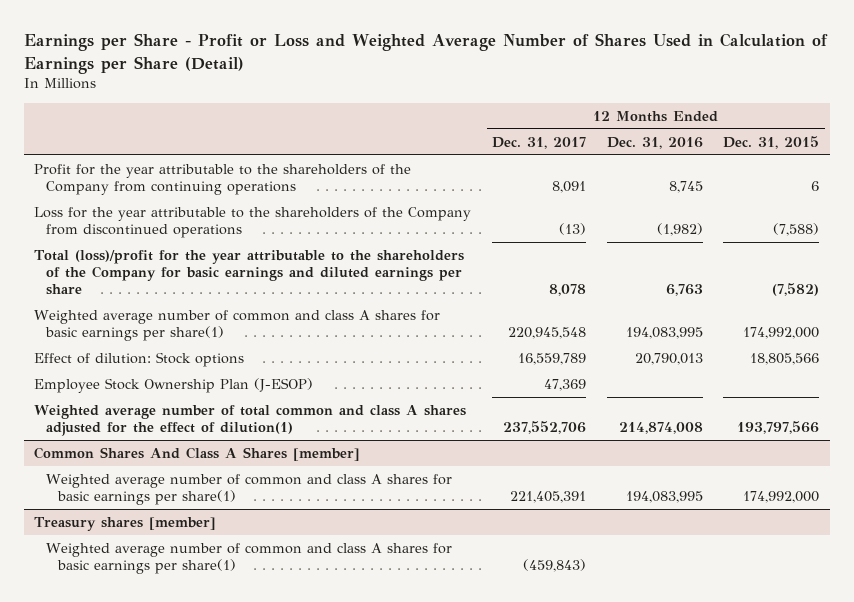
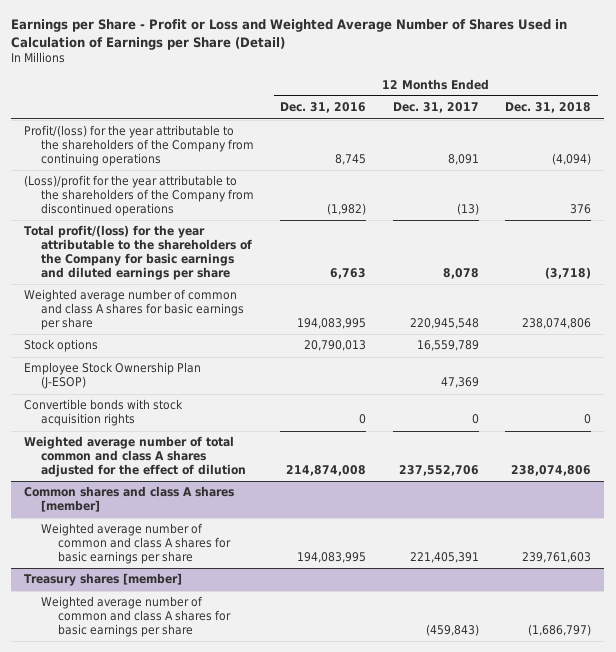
- | 12 Months Ended Dec. 31, 2017 | 12 Months Ended Dec. 31, 2016 | 12 Months Ended Dec. 31, 2015
+ | 12 Months Ended Dec. 31, 2016 | 12 Months Ended Dec. 31, 2017 | 12 Months Ended Dec. 31, 2018
- Profit for the year attributable to the shareholders of the Company from continuing operations | 8,091 | 8,745 | 6
- Loss for the year attributable to the shareholders of the Company from discontinued operations | (13) | (1,982) | (7,588)
- Total (loss)/profit for the year attributable to the shareholders of the Company for basic earnings and diluted earnings per share | 8,078 | 6,763 | (7,582)
- Weighted average number of common and class A shares for basic earnings per share(1) | 220,945,548 | 194,083,995 | 174,992,000
- Effect of dilution: Stock options | 16,559,789 | 20,790,013 | 18,805,566
+ Profit/(loss) for the year attributable to the shareholders of the Company from continuing operations | 8,745 | 8,091 | (4,094)
+ (Loss)/profit for the year attributable to the shareholders of the Company from discontinued operations | (1,982) | (13) | 376
+ Total profit/(loss) for the year attributable to the shareholders of the Company for basic earnings and diluted earnings per share | 6,763 | 8,078 | (3,718)
+ Weighted average number of common and class A shares for basic earnings per share | 194,083,995 | 220,945,548 | 238,074,806
+ Stock options | 20,790,013 | 16,559,789 |
- Weighted average number of total common and class A shares adjusted for the effect of dilution(1) | 237,552,706 | 214,874,008 | 193,797,566
- Common Shares And Class A Shares [member]
- Weighted average number of common and class A shares for basic earnings per share(1) | 221,405,391 | 194,083,995 | 174,992,000
+ Convertible bonds with stock acquisition rights | 0 | 0 | 0
+ Weighted average number of total common and class A shares adjusted for the effect of dilution | 214,874,008 | 237,552,706 | 238,074,806
+ Common shares and class A shares [member]
+ Weighted average number of common and class A shares for basic earnings per share | 194,083,995 | 221,405,391 | 239,761,603
@ Treasury shares [member]
- Weighted average number of common and class A shares for basic earnings per share(1) | (459,843) | |
+ Weighted average number of common and class A shares for basic earnings per share | | (459,843) | (1,686,797)

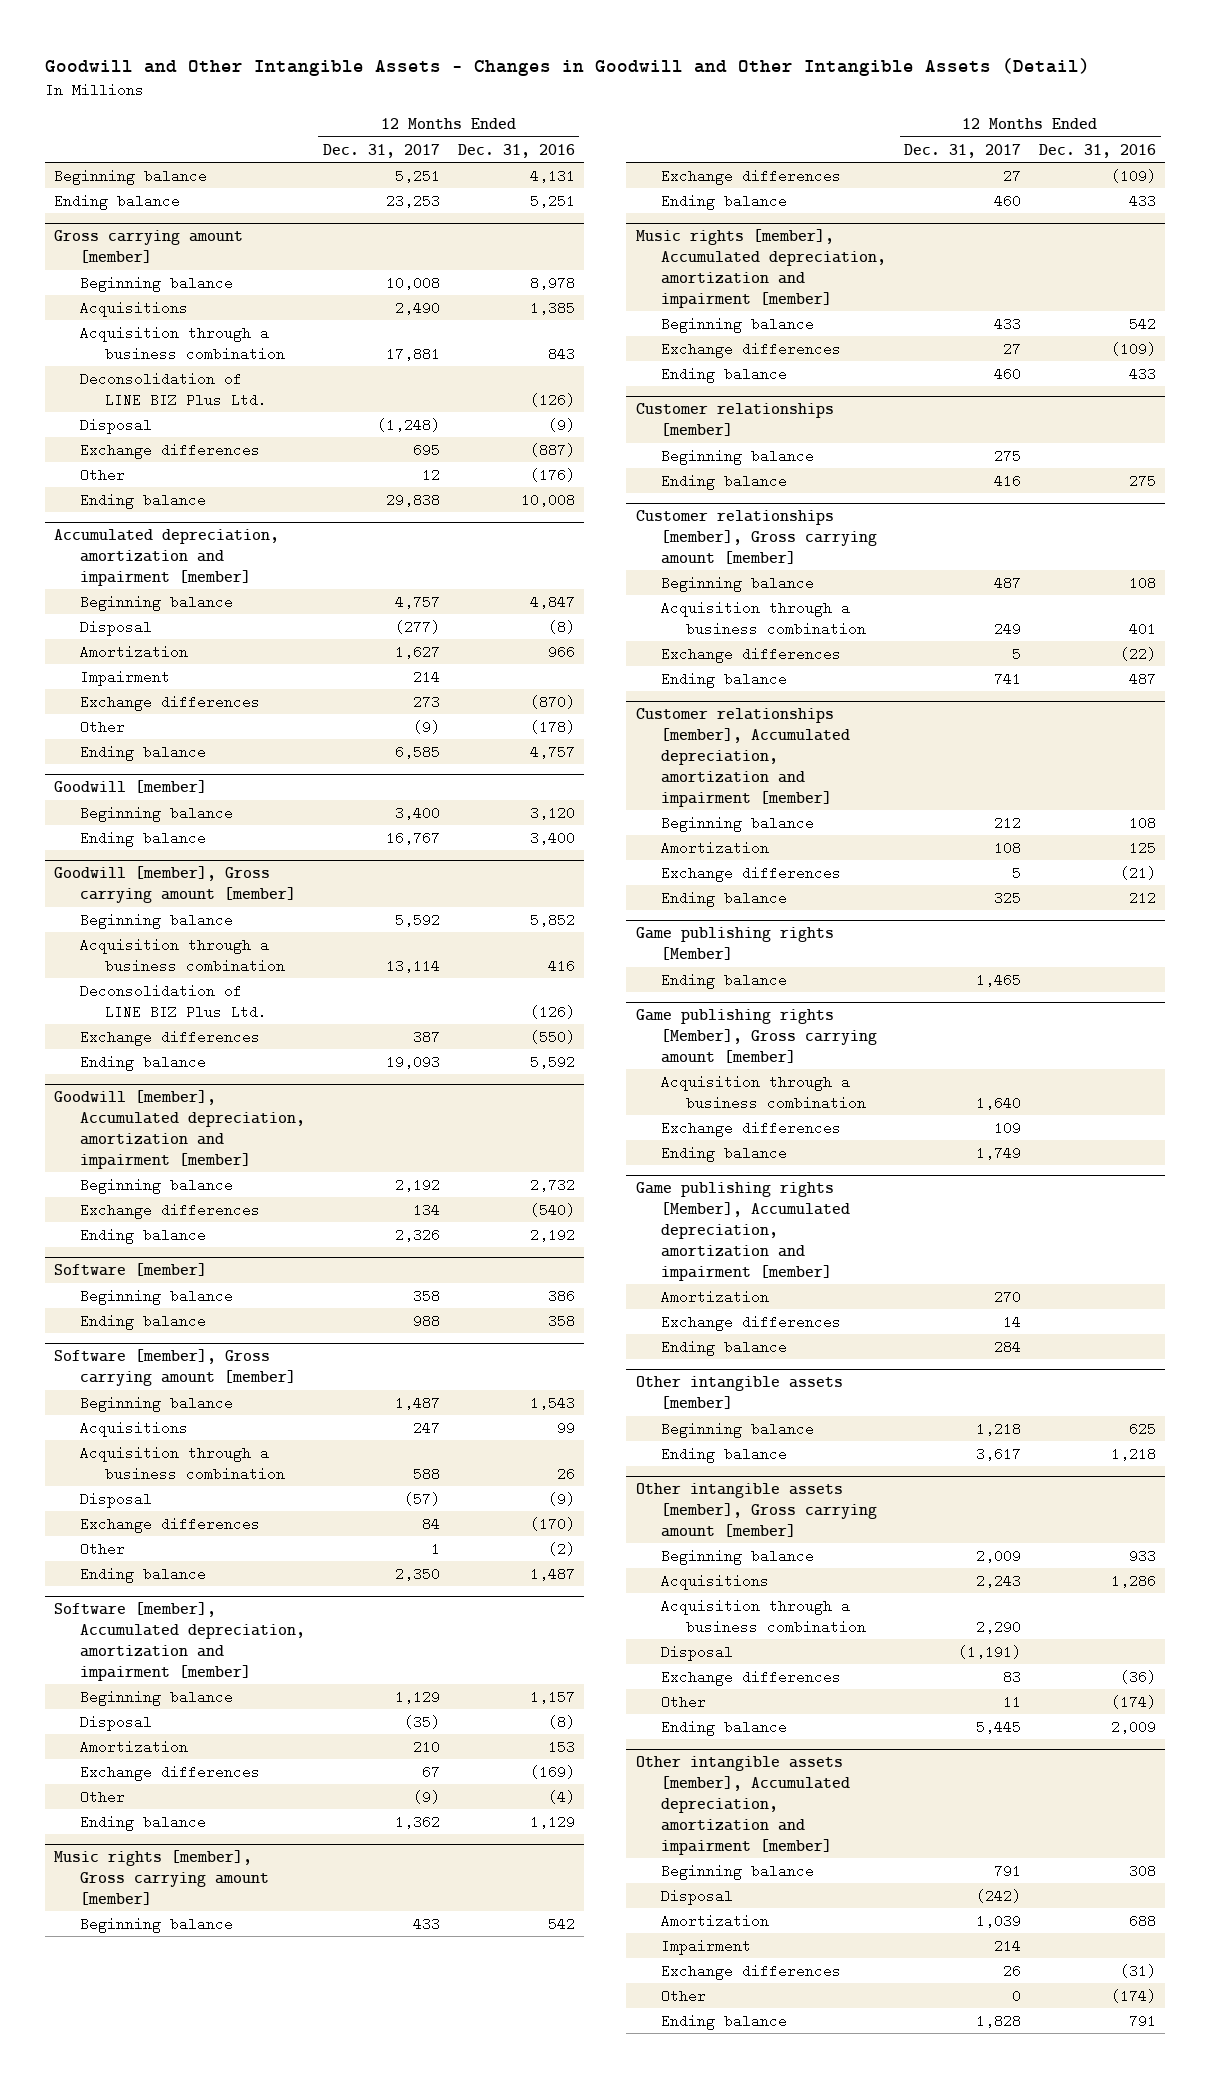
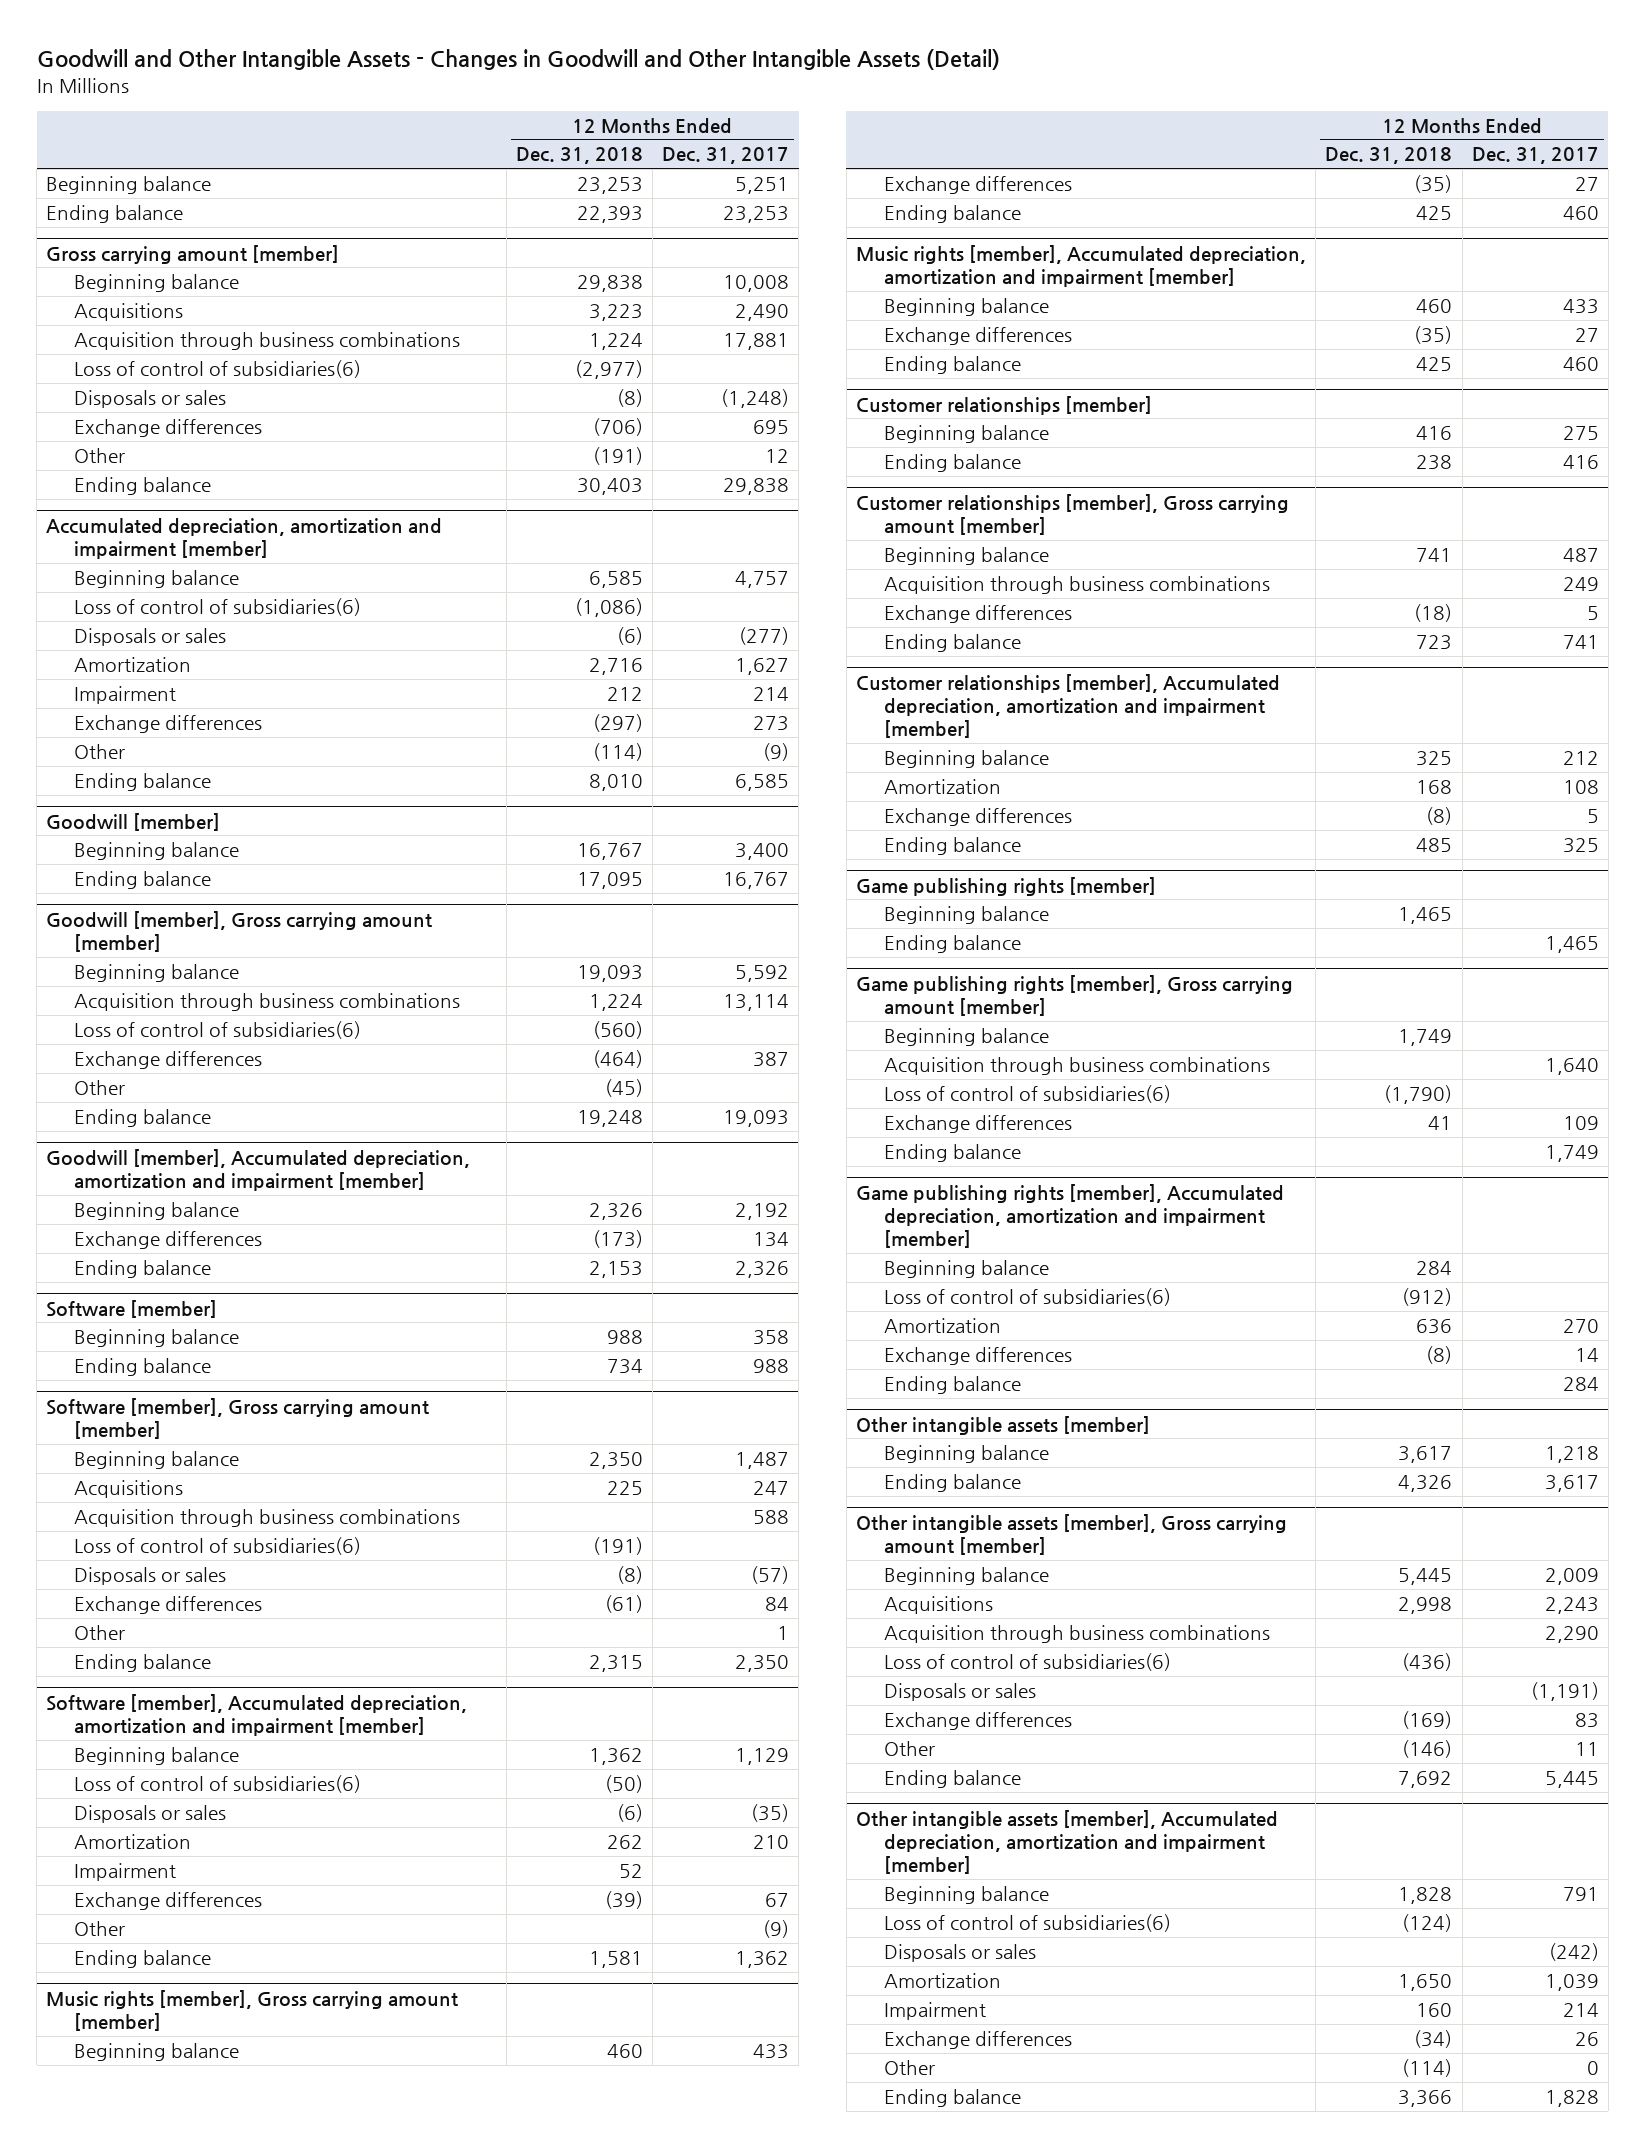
- | 12 Months Ended Dec. 31, 2017 | 12 Months Ended Dec. 31, 2016
+ | 12 Months Ended Dec. 31, 2018 | 12 Months Ended Dec. 31, 2017
@ Gross carrying amount [member]
- Acquisition through a business combination | 17,881 | 843
- Deconsolidation of LINE BIZ Plus Ltd. | | (126)
- Disposal | (1,248) | (9)
+ Acquisition through business combinations | 1,224 | 17,881
+ Loss of control of subsidiaries(6) | (2,977) |
+ Disposals or sales | (8) | (1,248)
@ Accumulated depreciation, amortization and impairment [member]
- Disposal | (277) | (8)
+ Loss of control of subsidiaries(6) | (1,086) |
+ Disposals or sales | (6) | (277)
@ Goodwill [member], Gross carrying amount [member]
- Acquisition through a business combination | 13,114 | 416
- Deconsolidation of LINE BIZ Plus Ltd. | | (126)
+ Acquisition through business combinations | 1,224 | 13,114
+ Loss of control of subsidiaries(6) | (560) |
+ Other | (45) |
@ Software [member], Gross carrying amount [member]
- Acquisition through a business combination | 588 | 26
- Disposal | (57) | (9)
+ Acquisition through business combinations | | 588
+ Loss of control of subsidiaries(6) | (191) |
+ Disposals or sales | (8) | (57)
@ Software [member], Accumulated depreciation, amortization and impairment [member]
- Disposal | (35) | (8)
+ Loss of control of subsidiaries(6) | (50) |
+ Disposals or sales | (6) | (35)
+ Impairment | 52 |
@ Customer relationships [member], Gross carrying amount [member]
- Acquisition through a business combination | 249 | 401
+ Acquisition through business combinations | | 249
- Game publishing rights [Member]
+ Game publishing rights [member]
+ Beginning balance | 1,465 |
- Game publishing rights [Member], Gross carrying amount [member]
- Acquisition through a business combination | 1,640 |
+ Game publishing rights [member], Gross carrying amount [member]
+ Beginning balance | 1,749 |
+ Acquisition through business combinations | | 1,640
+ Loss of control of subsidiaries(6) | (1,790) |
- Game publishing rights [Member], Accumulated depreciation, amortization and impairment [member]
+ Game publishing rights [member], Accumulated depreciation, amortization and impairment [member]
+ Beginning balance | 284 |
+ Loss of control of subsidiaries(6) | (912) |
@ Other intangible assets [member], Gross carrying amount [member]
- Acquisition through a business combination | 2,290 |
- Disposal | (1,191) |
+ Acquisition through business combinations | | 2,290
+ Loss of control of subsidiaries(6) | (436) |
+ Disposals or sales | | (1,191)
@ Other intangible assets [member], Accumulated depreciation, amortization and impairment [member]
- Disposal | (242) |
+ Loss of control of subsidiaries(6) | (124) |
+ Disposals or sales | | (242)

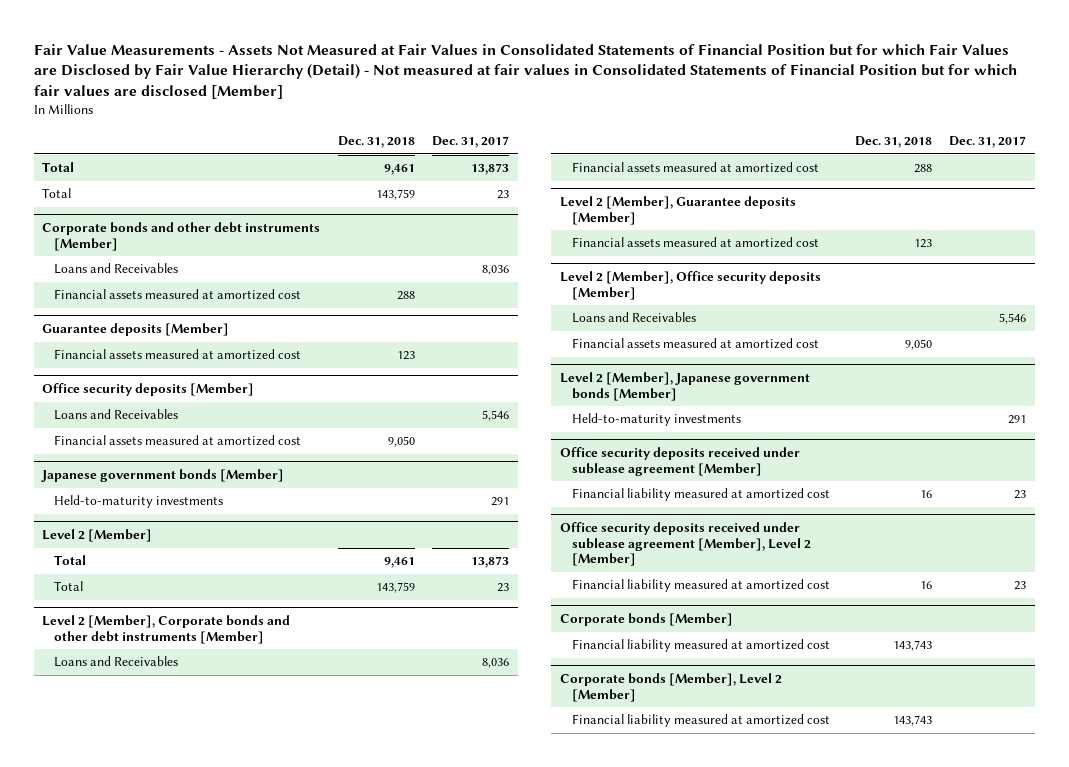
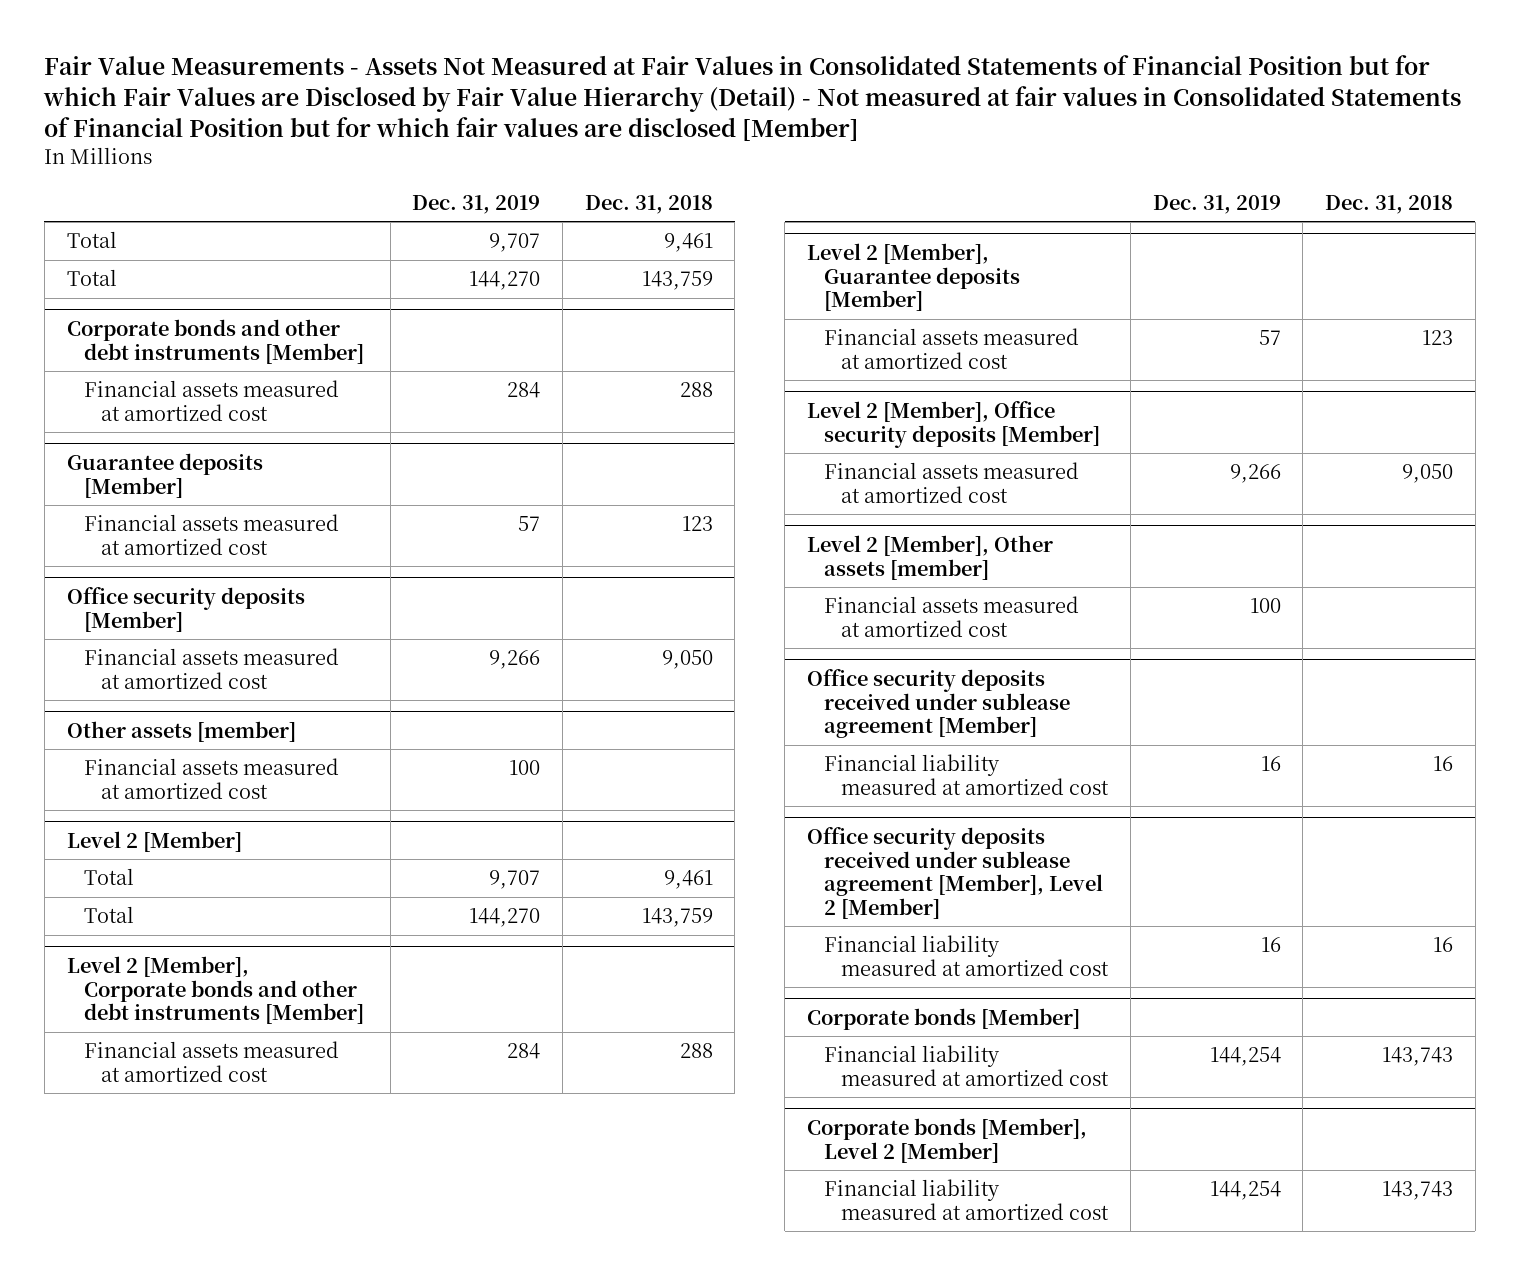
- | Dec. 31, 2018 | Dec. 31, 2017
+ | Dec. 31, 2019 | Dec. 31, 2018
@ Corporate bonds and other debt instruments [Member]
- Loans and Receivables | | 8,036
@ Office security deposits [Member]
- Loans and Receivables | | 5,546
- Japanese government bonds [Member]
- Held-to-maturity investments | | 291
+ Other assets [member]
+ Financial assets measured at amortized cost | 100 |
@ Level 2 [Member], Corporate bonds and other debt instruments [Member]
- Loans and Receivables | | 8,036
@ Level 2 [Member], Office security deposits [Member]
- Loans and Receivables | | 5,546
- Level 2 [Member], Japanese government bonds [Member]
- Held-to-maturity investments | | 291
+ Level 2 [Member], Other assets [member]
+ Financial assets measured at amortized cost | 100 |

